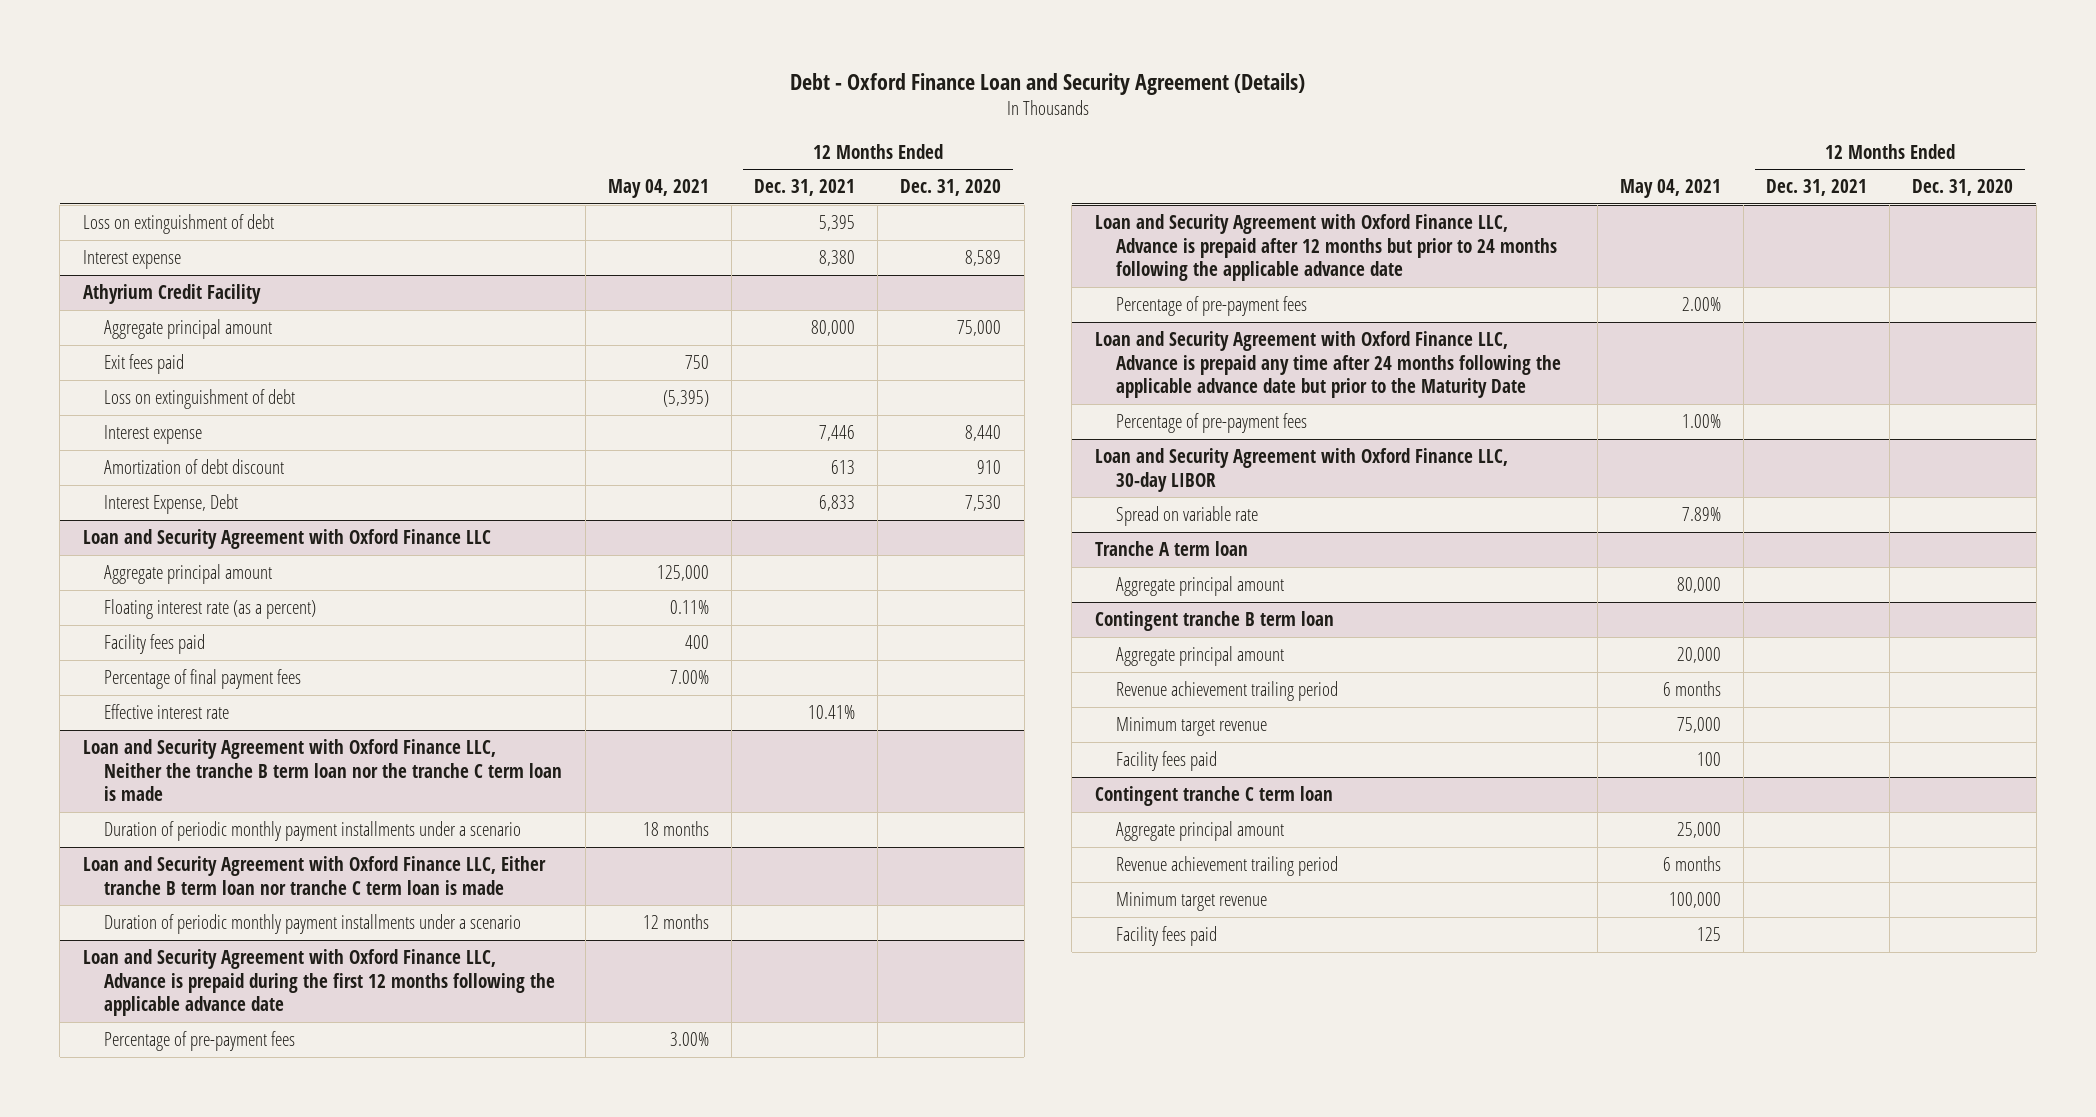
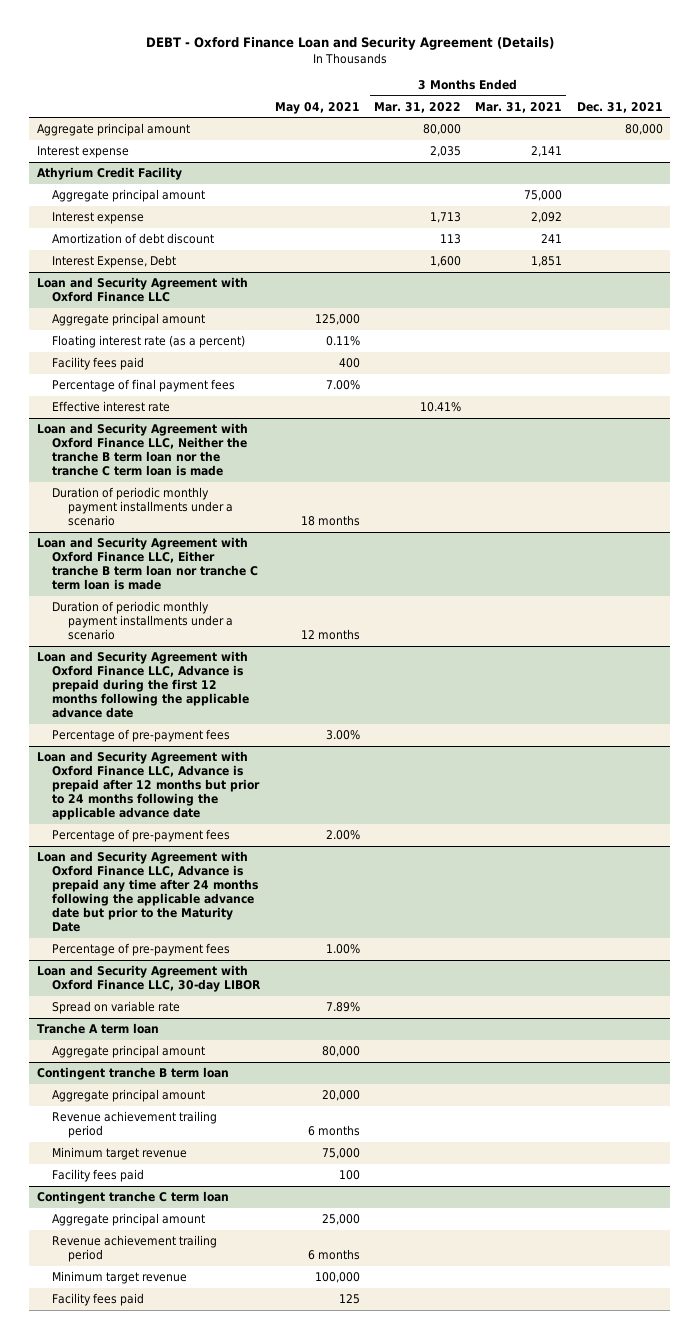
- Debt - Oxford Finance Loan and Security Agreement (Details)
+ DEBT - Oxford Finance Loan and Security Agreement (Details)
- | May 04, 2021 | 12 Months Ended Dec. 31, 2021 | 12 Months Ended Dec. 31, 2020
+ | May 04, 2021 | 3 Months Ended Mar. 31, 2022 | 3 Months Ended Mar. 31, 2021 | Dec. 31, 2021
- Loss on extinguishment of debt | | 5,395 |
+ Aggregate principal amount | | 80,000 | | 80,000
@ Athyrium Credit Facility
- Exit fees paid | 750 | |
- Loss on extinguishment of debt | (5,395) | |

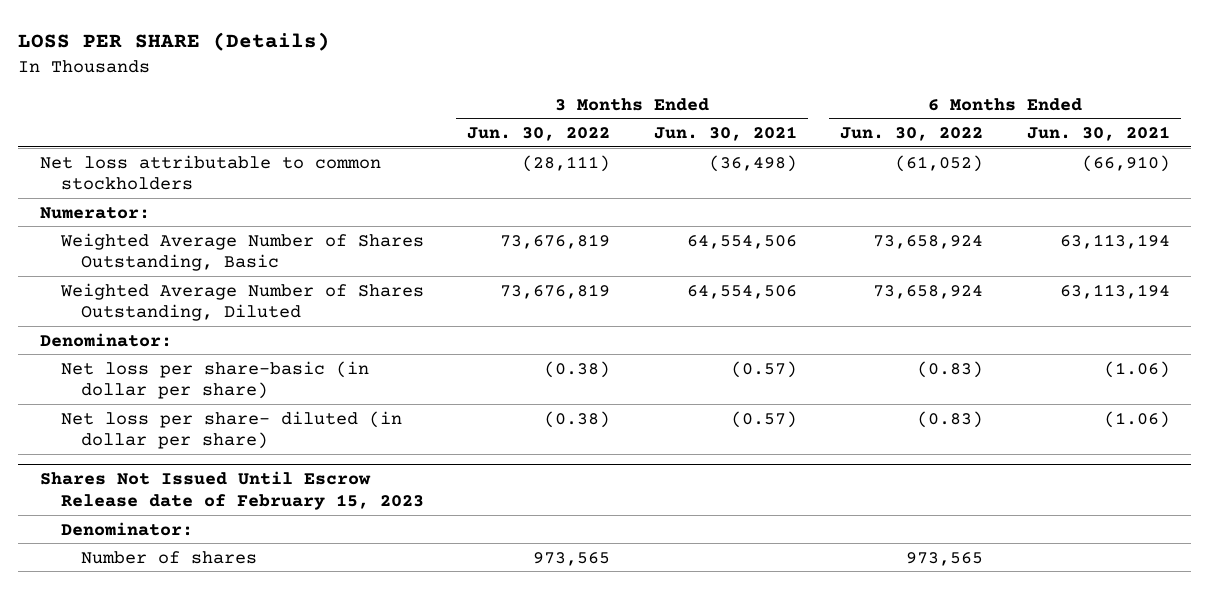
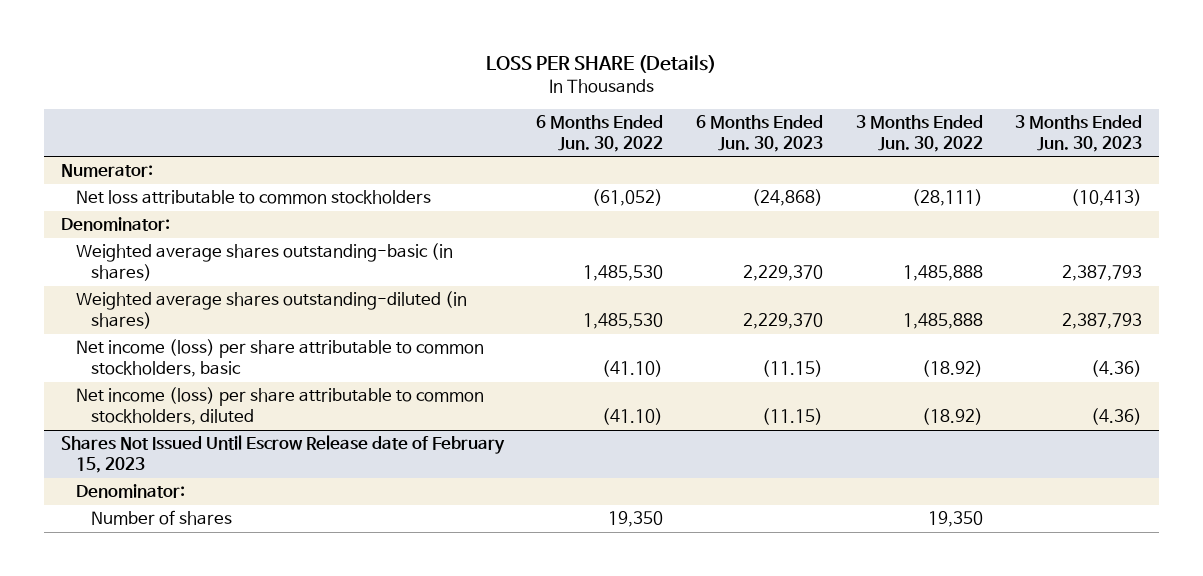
- | 3 Months Ended Jun. 30, 2022 | 3 Months Ended Jun. 30, 2021 | 6 Months Ended Jun. 30, 2022 | 6 Months Ended Jun. 30, 2021
+ | 6 Months Ended Jun. 30, 2022 | 6 Months Ended Jun. 30, 2023 | 3 Months Ended Jun. 30, 2022 | 3 Months Ended Jun. 30, 2023
- Weighted Average Number of Shares Outstanding, Basic | 73,676,819 | 64,554,506 | 73,658,924 | 63,113,194
- Weighted Average Number of Shares Outstanding, Diluted | 73,676,819 | 64,554,506 | 73,658,924 | 63,113,194
moved down: Net loss attributable to common stockholders | (61,052) | (24,868) | (28,111) | (10,413)
- Net loss per share-basic (in dollar per share) | (0.38) | (0.57) | (0.83) | (1.06)
- Net loss per share- diluted (in dollar per share) | (0.38) | (0.57) | (0.83) | (1.06)
+ Weighted average shares outstanding-basic (in shares) | 1,485,530 | 2,229,370 | 1,485,888 | 2,387,793
+ Weighted average shares outstanding-diluted (in shares) | 1,485,530 | 2,229,370 | 1,485,888 | 2,387,793
+ Net income (loss) per share attributable to common stockholders, basic | (41.10) | (11.15) | (18.92) | (4.36)
+ Net income (loss) per share attributable to common stockholders, diluted | (41.10) | (11.15) | (18.92) | (4.36)
@ Shares Not Issued Until Escrow Release date of February 15, 2023
- Number of shares | 973,565 | | 973,565 |
+ Number of shares | 19,350 | | 19,350 |

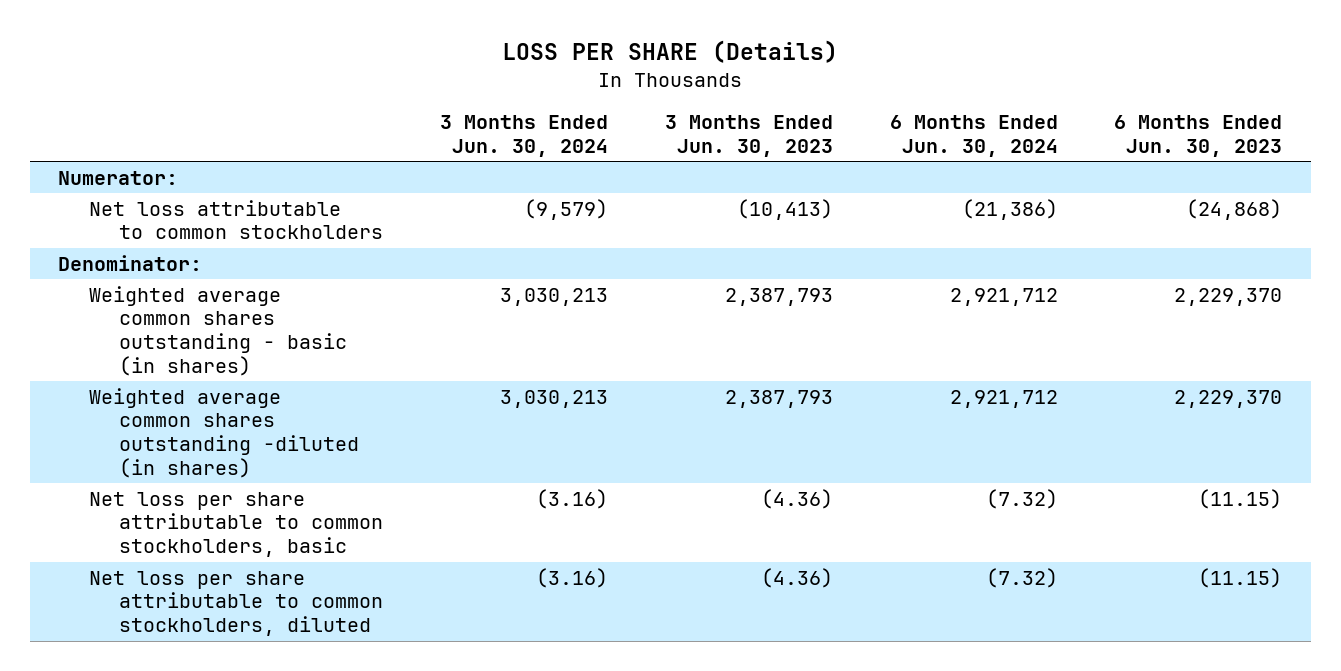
- | 6 Months Ended Jun. 30, 2022 | 6 Months Ended Jun. 30, 2023 | 3 Months Ended Jun. 30, 2022 | 3 Months Ended Jun. 30, 2023
+ | 3 Months Ended Jun. 30, 2024 | 3 Months Ended Jun. 30, 2023 | 6 Months Ended Jun. 30, 2024 | 6 Months Ended Jun. 30, 2023
- Weighted average shares outstanding-basic (in shares) | 1,485,530 | 2,229,370 | 1,485,888 | 2,387,793
- Weighted average shares outstanding-diluted (in shares) | 1,485,530 | 2,229,370 | 1,485,888 | 2,387,793
- Net income (loss) per share attributable to common stockholders, basic | (41.10) | (11.15) | (18.92) | (4.36)
- Net income (loss) per share attributable to common stockholders, diluted | (41.10) | (11.15) | (18.92) | (4.36)
- Shares Not Issued Until Escrow Release date of February 15, 2023
- Denominator:
- Number of shares | 19,350 | | 19,350 |
+ Weighted average common shares outstanding - basic (in shares) | 3,030,213 | 2,387,793 | 2,921,712 | 2,229,370
+ Weighted average common shares outstanding -diluted (in shares) | 3,030,213 | 2,387,793 | 2,921,712 | 2,229,370
+ Net loss per share attributable to common stockholders, basic | (3.16) | (4.36) | (7.32) | (11.15)
+ Net loss per share attributable to common stockholders, diluted | (3.16) | (4.36) | (7.32) | (11.15)

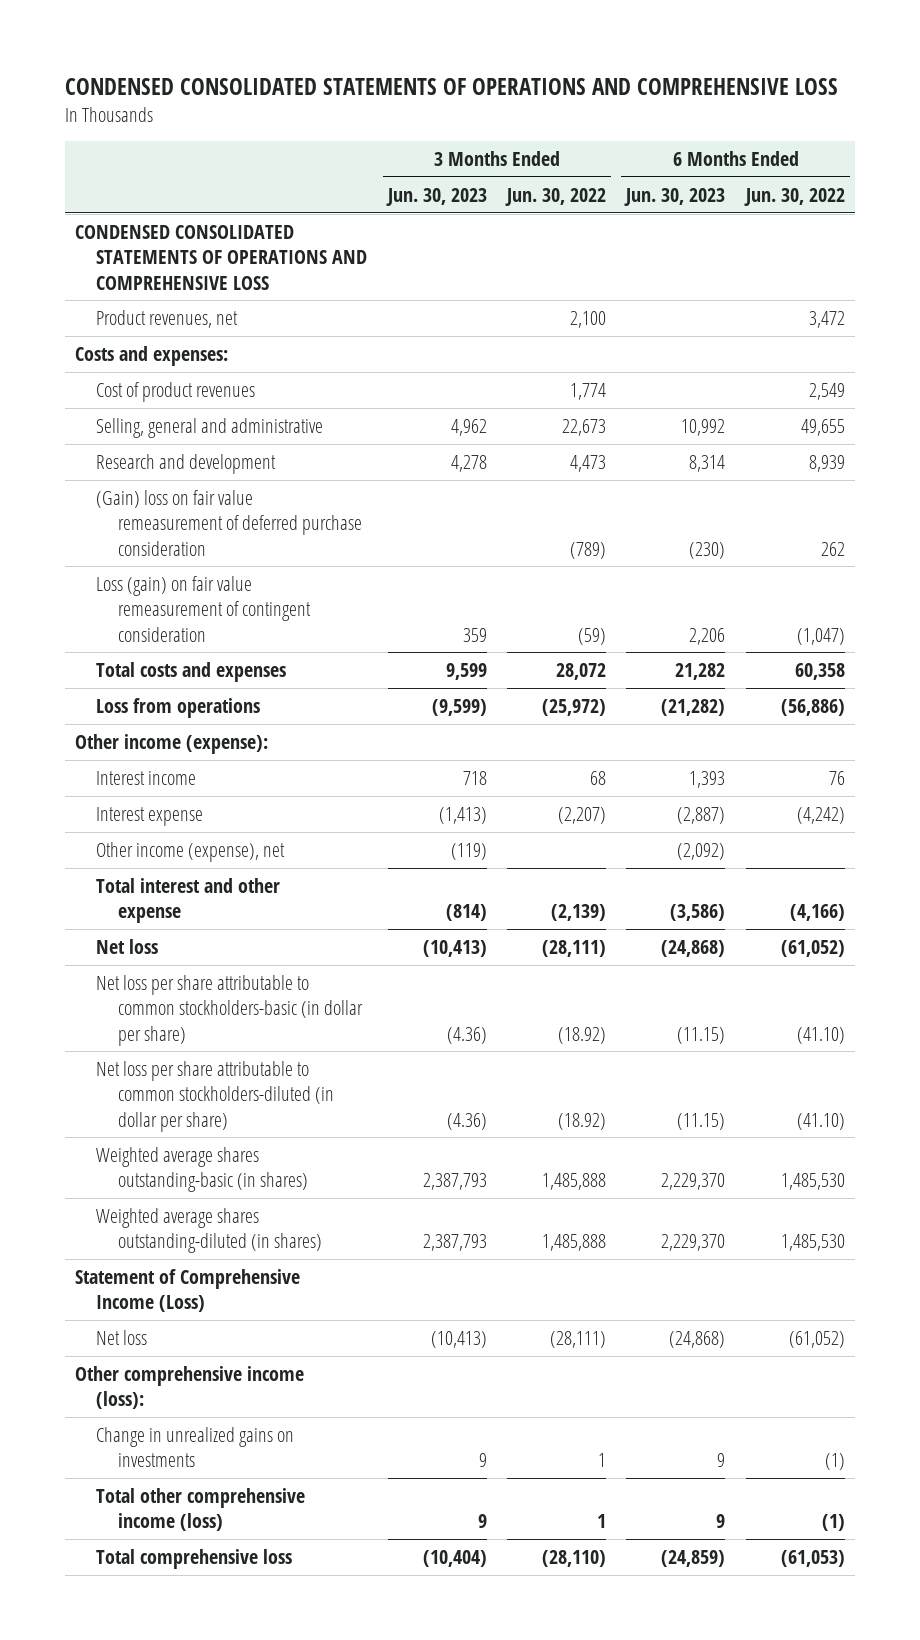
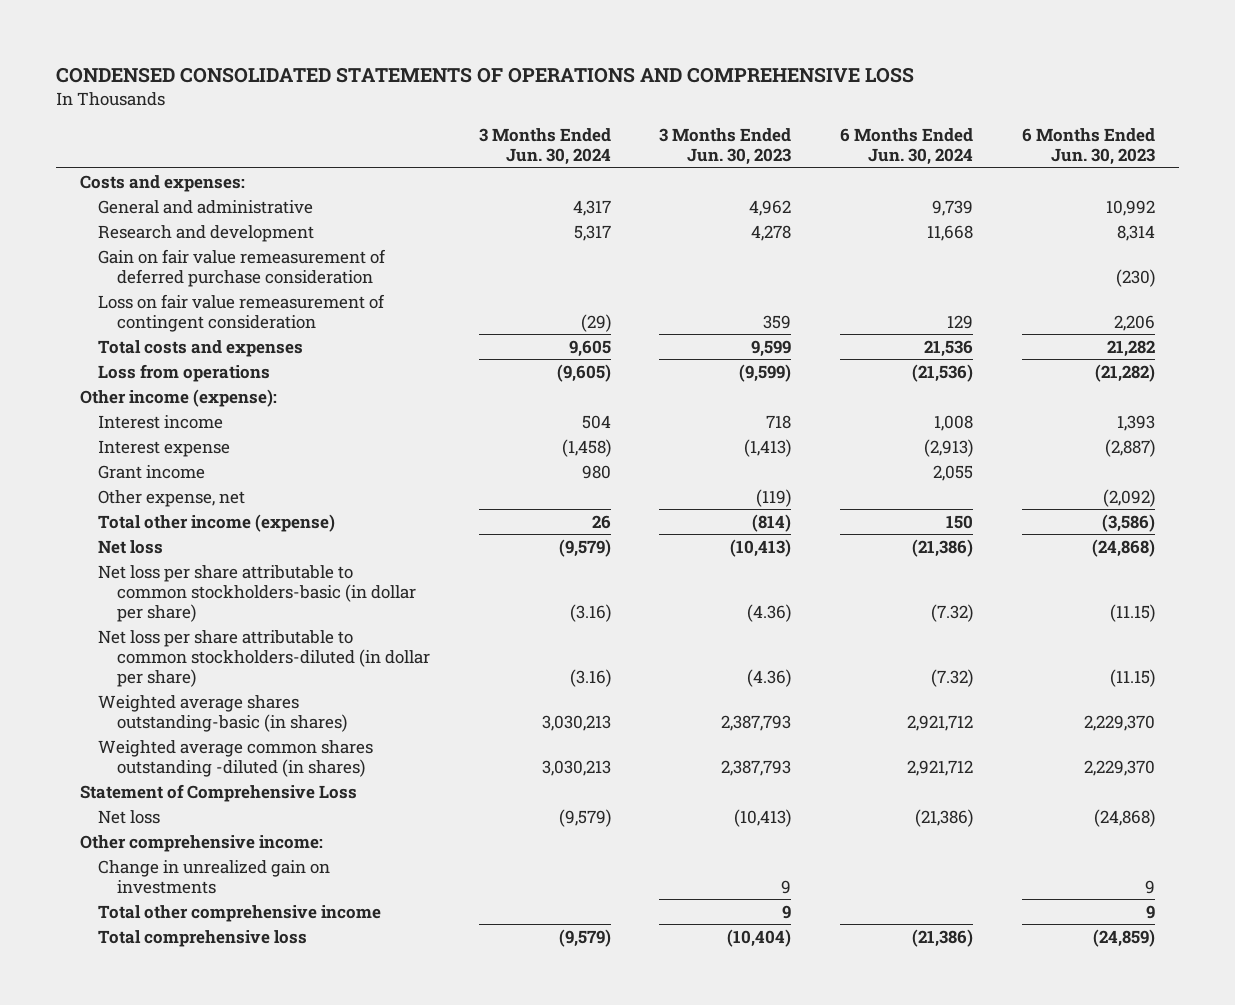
- | 3 Months Ended Jun. 30, 2023 | 3 Months Ended Jun. 30, 2022 | 6 Months Ended Jun. 30, 2023 | 6 Months Ended Jun. 30, 2022
+ | 3 Months Ended Jun. 30, 2024 | 3 Months Ended Jun. 30, 2023 | 6 Months Ended Jun. 30, 2024 | 6 Months Ended Jun. 30, 2023
- CONDENSED CONSOLIDATED STATEMENTS OF OPERATIONS AND COMPREHENSIVE LOSS
- Product revenues, net | | 2,100 | | 3,472
- Cost of product revenues | | 1,774 | | 2,549
- Selling, general and administrative | 4,962 | 22,673 | 10,992 | 49,655
+ General and administrative | 4,317 | 4,962 | 9,739 | 10,992
- (Gain) loss on fair value remeasurement of deferred purchase consideration | | (789) | (230) | 262
- Loss (gain) on fair value remeasurement of contingent consideration | 359 | (59) | 2,206 | (1,047)
+ Gain on fair value remeasurement of deferred purchase consideration | | | | (230)
+ Loss on fair value remeasurement of contingent consideration | (29) | 359 | 129 | 2,206
- Other income (expense), net | (119) | | (2,092) |
- Total interest and other expense | (814) | (2,139) | (3,586) | (4,166)
+ Grant income | 980 | | 2,055 |
+ Other expense, net | | (119) | | (2,092)
+ Total other income (expense) | 26 | (814) | 150 | (3,586)
- Weighted average shares outstanding-diluted (in shares) | 2,387,793 | 1,485,888 | 2,229,370 | 1,485,530
- Statement of Comprehensive Income (Loss)
+ Weighted average common shares outstanding -diluted (in shares) | 3,030,213 | 2,387,793 | 2,921,712 | 2,229,370
+ Statement of Comprehensive Loss
- Other comprehensive income (loss):
- Change in unrealized gains on investments | 9 | 1 | 9 | (1)
- Total other comprehensive income (loss) | 9 | 1 | 9 | (1)
+ Other comprehensive income:
+ Change in unrealized gain on investments | | 9 | | 9
+ Total other comprehensive income | | 9 | | 9

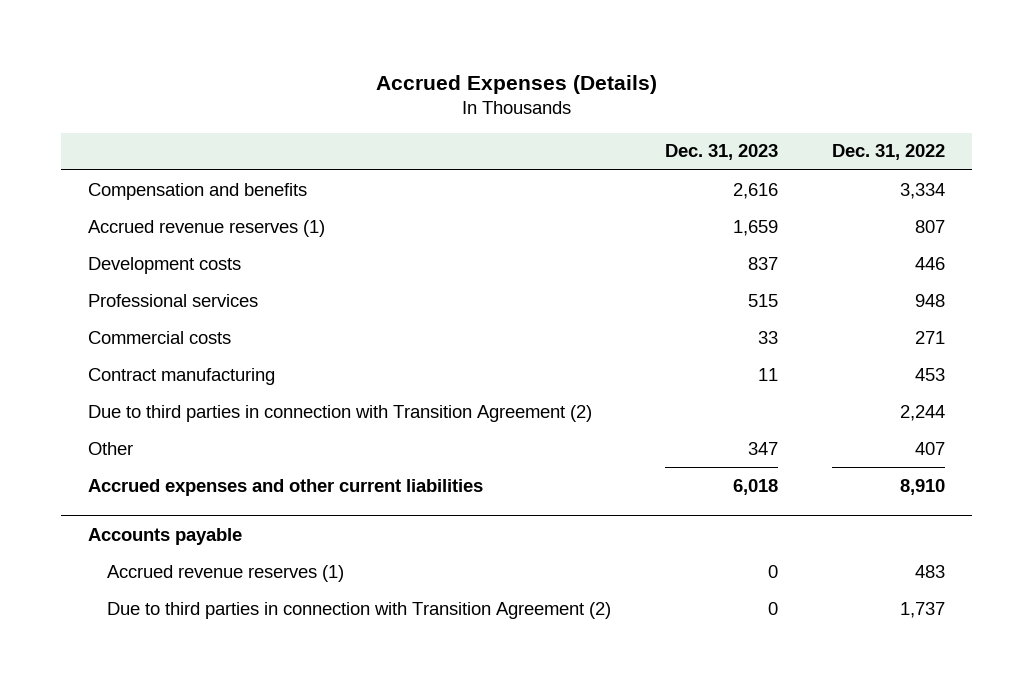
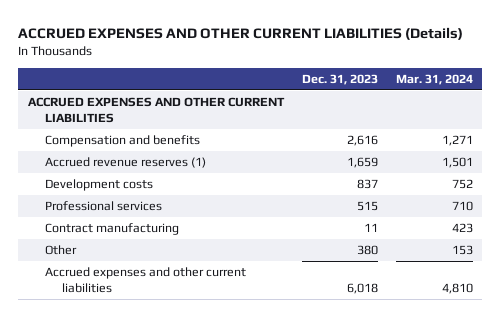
- Accrued Expenses (Details)
+ ACCRUED EXPENSES AND OTHER CURRENT LIABILITIES (Details)
- | Dec. 31, 2023 | Dec. 31, 2022
+ | Dec. 31, 2023 | Mar. 31, 2024
+ ACCRUED EXPENSES AND OTHER CURRENT LIABILITIES
- Commercial costs | 33 | 271
- Due to third parties in connection with Transition Agreement (2) | | 2,244
- Other | 347 | 407
+ Other | 380 | 153
- Accounts payable
- Accrued revenue reserves (1) | 0 | 483
- Due to third parties in connection with Transition Agreement (2) | 0 | 1,737

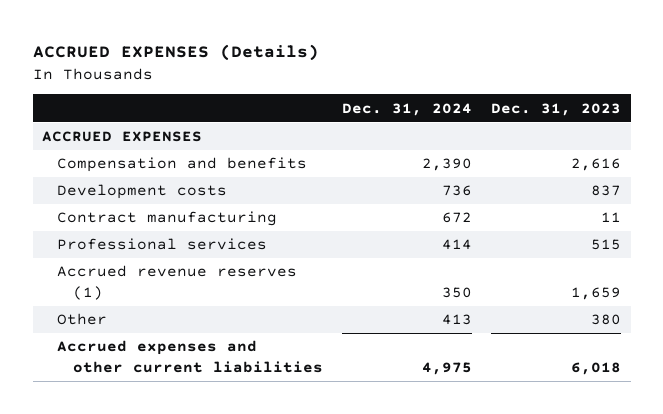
- ACCRUED EXPENSES AND OTHER CURRENT LIABILITIES (Details)
+ ACCRUED EXPENSES (Details)
- | Dec. 31, 2023 | Mar. 31, 2024
+ | Dec. 31, 2024 | Dec. 31, 2023
- ACCRUED EXPENSES AND OTHER CURRENT LIABILITIES
+ ACCRUED EXPENSES
moved down: Professional services | 414 | 515
moved down: Accrued revenue reserves (1) | 350 | 1,659

